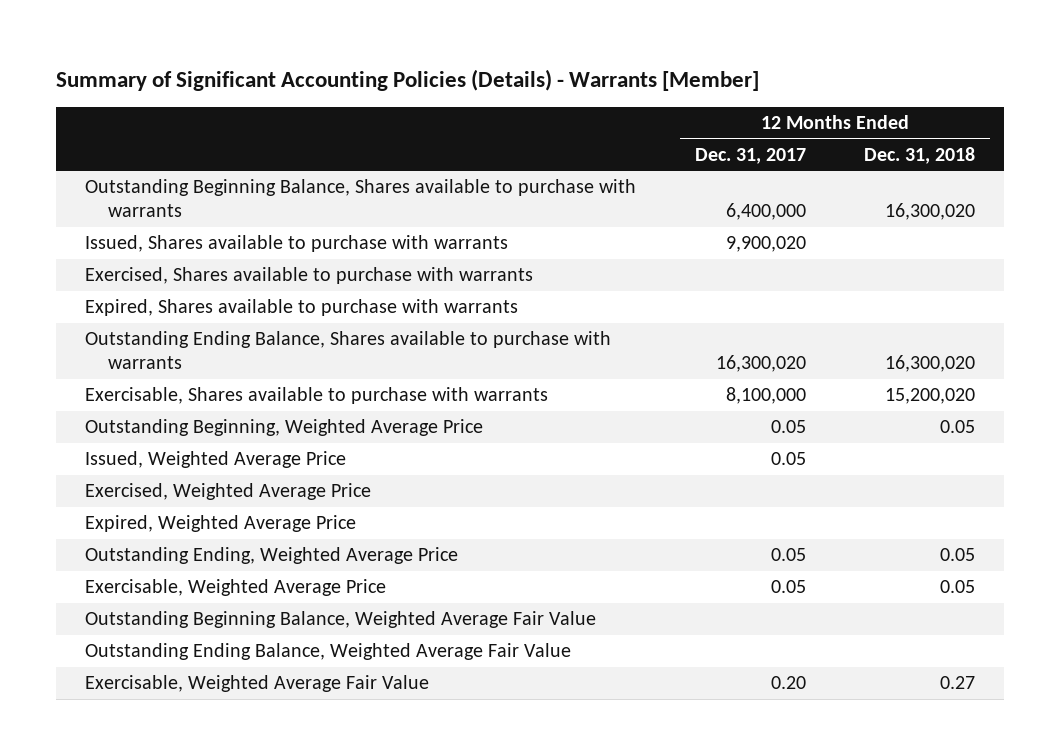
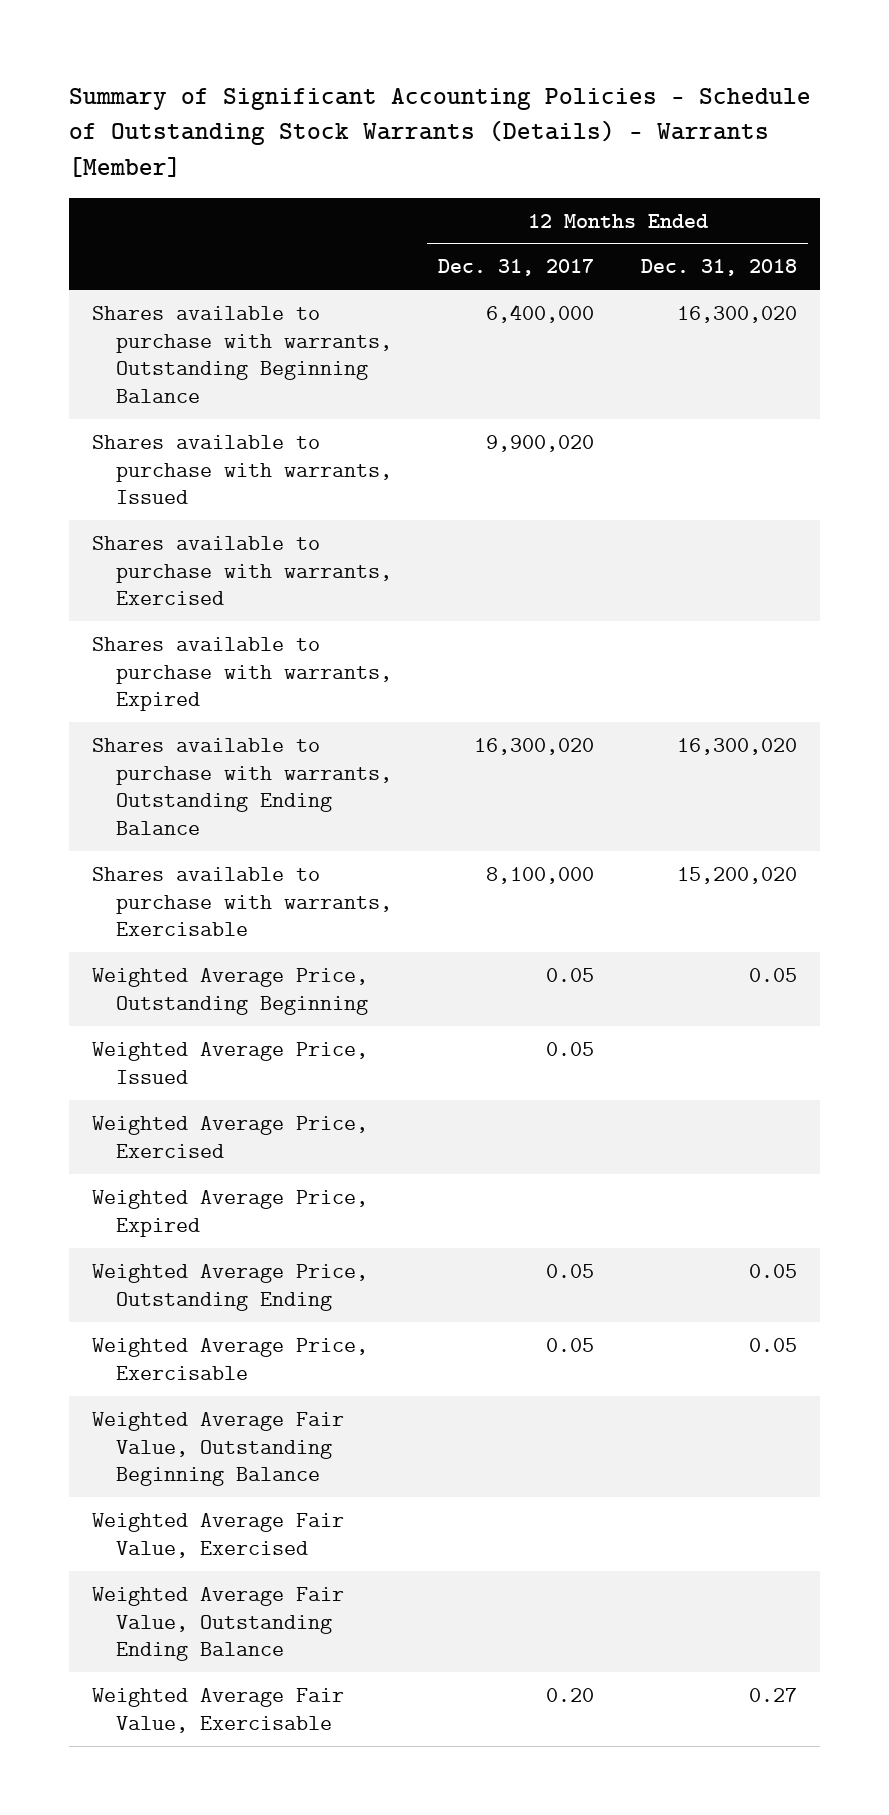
- Summary of Significant Accounting Policies (Details) - Warrants [Member]
+ Summary of Significant Accounting Policies - Schedule of Outstanding Stock Warrants (Details) - Warrants [Member]
- Outstanding Beginning Balance, Shares available to purchase with warrants | 6,400,000 | 16,300,020
- Issued, Shares available to purchase with warrants | 9,900,020 |
- Exercised, Shares available to purchase with warrants
- Expired, Shares available to purchase with warrants
- Outstanding Ending Balance, Shares available to purchase with warrants | 16,300,020 | 16,300,020
- Exercisable, Shares available to purchase with warrants | 8,100,000 | 15,200,020
- Outstanding Beginning, Weighted Average Price | 0.05 | 0.05
- Issued, Weighted Average Price | 0.05 |
- Exercised, Weighted Average Price
- Expired, Weighted Average Price
- Outstanding Ending, Weighted Average Price | 0.05 | 0.05
- Exercisable, Weighted Average Price | 0.05 | 0.05
- Outstanding Beginning Balance, Weighted Average Fair Value
- Outstanding Ending Balance, Weighted Average Fair Value
- Exercisable, Weighted Average Fair Value | 0.20 | 0.27
+ Shares available to purchase with warrants, Outstanding Beginning Balance | 6,400,000 | 16,300,020
+ Shares available to purchase with warrants, Issued | 9,900,020 |
+ Shares available to purchase with warrants, Exercised
+ Shares available to purchase with warrants, Expired
+ Shares available to purchase with warrants, Outstanding Ending Balance | 16,300,020 | 16,300,020
+ Shares available to purchase with warrants, Exercisable | 8,100,000 | 15,200,020
+ Weighted Average Price, Outstanding Beginning | 0.05 | 0.05
+ Weighted Average Price, Issued | 0.05 |
+ Weighted Average Price, Exercised
+ Weighted Average Price, Expired
+ Weighted Average Price, Outstanding Ending | 0.05 | 0.05
+ Weighted Average Price, Exercisable | 0.05 | 0.05
+ Weighted Average Fair Value, Outstanding Beginning Balance
+ Weighted Average Fair Value, Exercised
+ Weighted Average Fair Value, Outstanding Ending Balance
+ Weighted Average Fair Value, Exercisable | 0.20 | 0.27

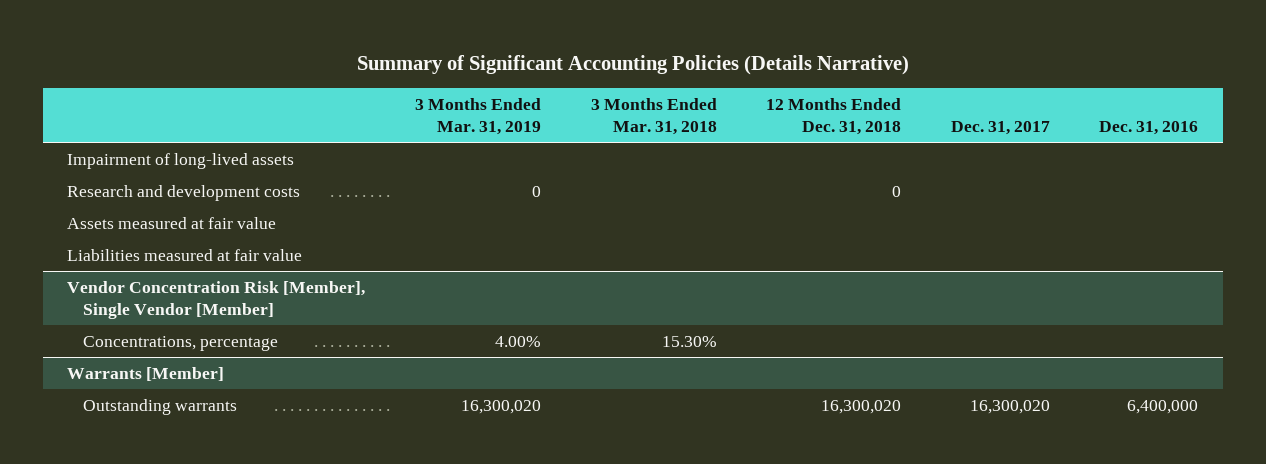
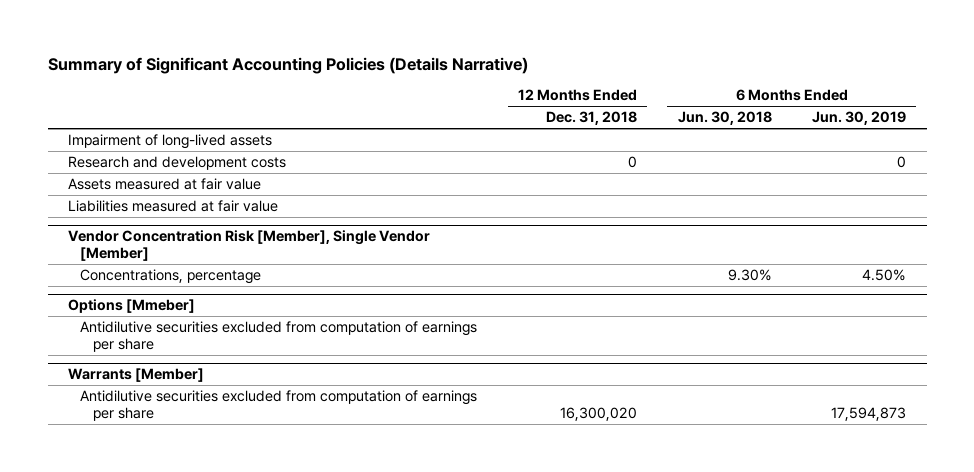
- | 3 Months Ended Mar. 31, 2019 | 3 Months Ended Mar. 31, 2018 | 12 Months Ended Dec. 31, 2018 | Dec. 31, 2017 | Dec. 31, 2016
+ | 12 Months Ended Dec. 31, 2018 | 6 Months Ended Jun. 30, 2018 | 6 Months Ended Jun. 30, 2019
+ Options [Mmeber]
+ Antidilutive securities excluded from computation of earnings per share
@ Warrants [Member]
- Outstanding warrants | 16,300,020 | | 16,300,020 | 16,300,020 | 6,400,000
+ Antidilutive securities excluded from computation of earnings per share | 16,300,020 | | 17,594,873

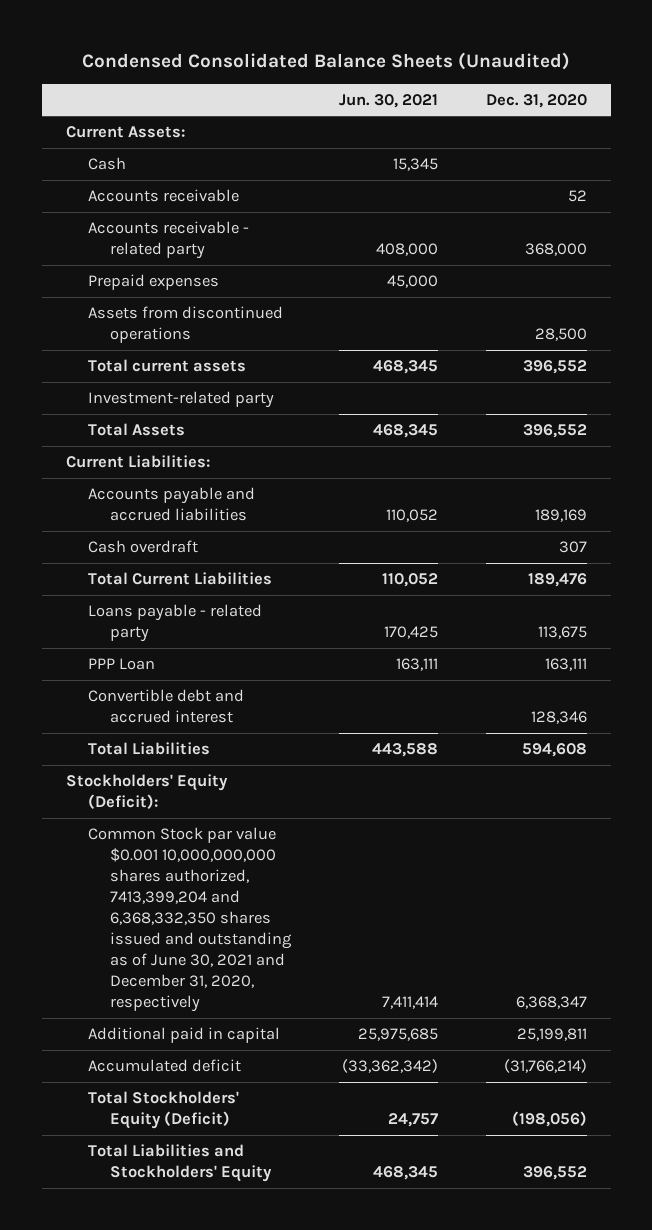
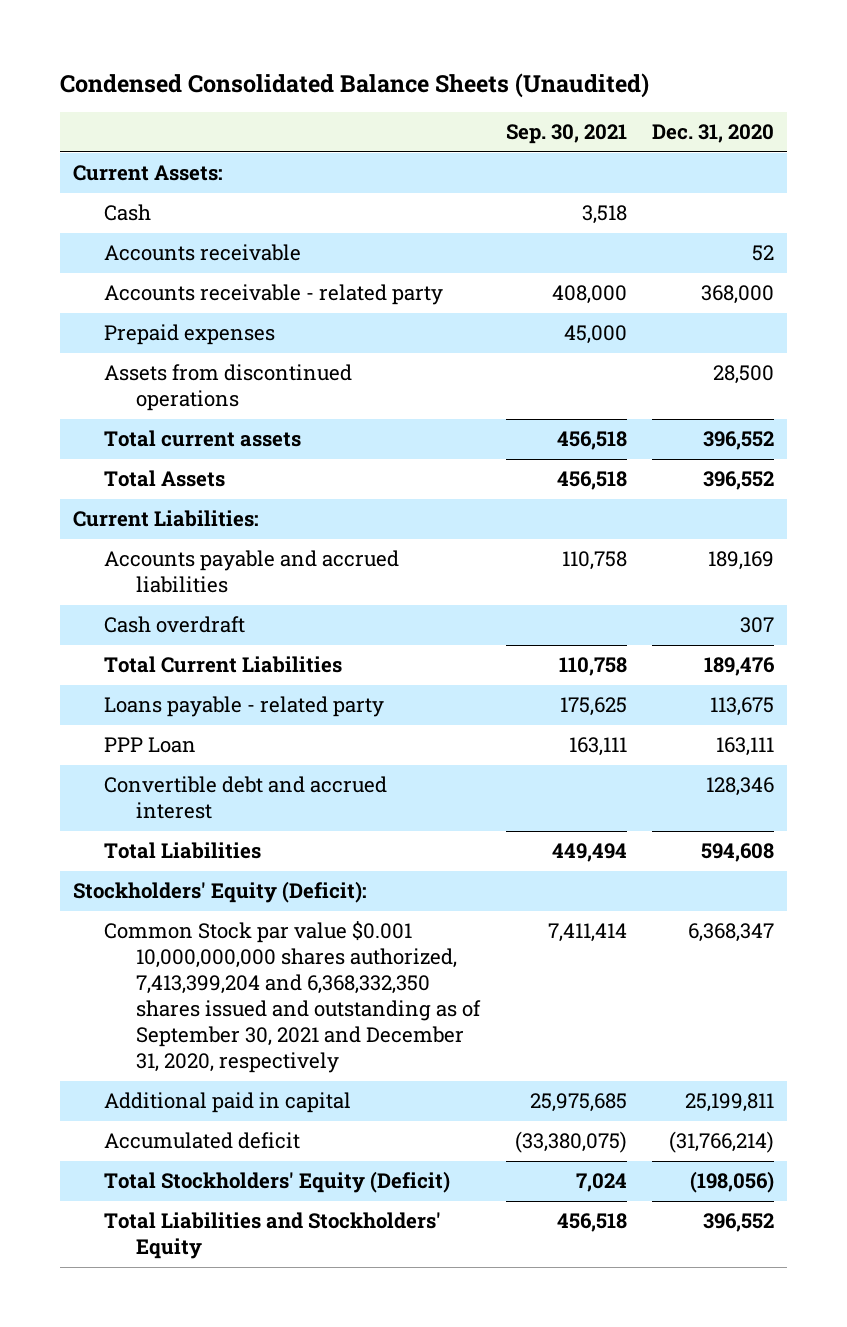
- | Jun. 30, 2021 | Dec. 31, 2020
+ | Sep. 30, 2021 | Dec. 31, 2020
- Investment-related party
- Common Stock par value $0.001 10,000,000,000 shares authorized, 7413,399,204 and 6,368,332,350 shares issued and outstanding as of June 30, 2021 and December 31, 2020, respectively | 7,411,414 | 6,368,347
+ Common Stock par value $0.001 10,000,000,000 shares authorized, 7,413,399,204 and 6,368,332,350 shares issued and outstanding as of September 30, 2021 and December 31, 2020, respectively | 7,411,414 | 6,368,347

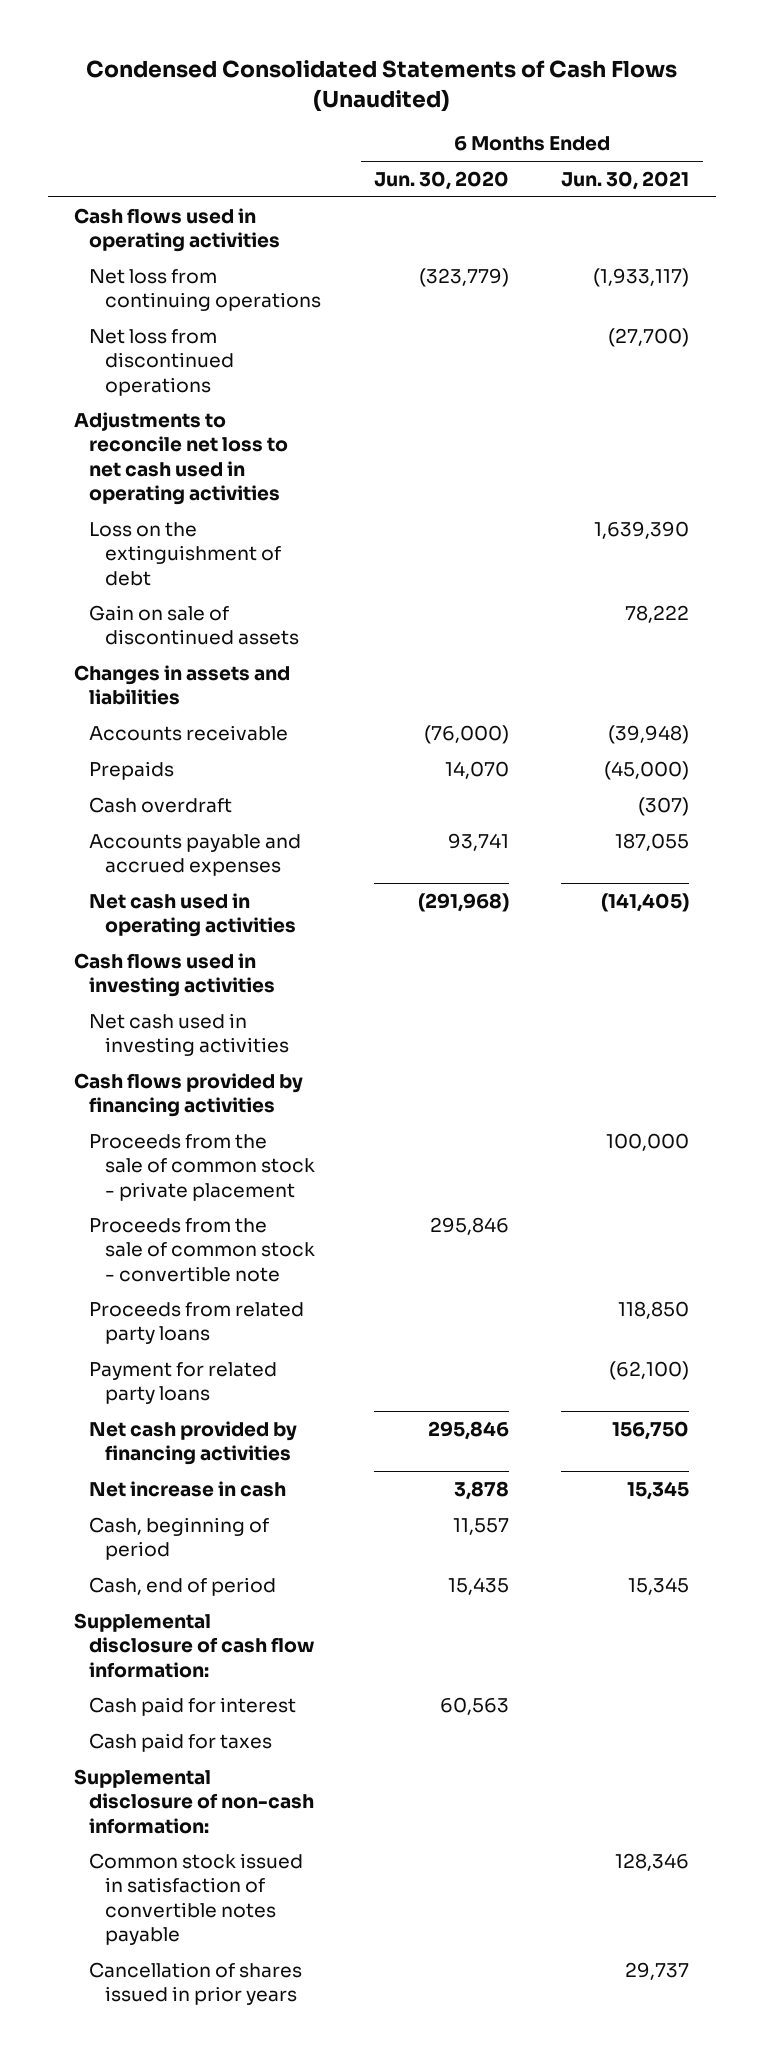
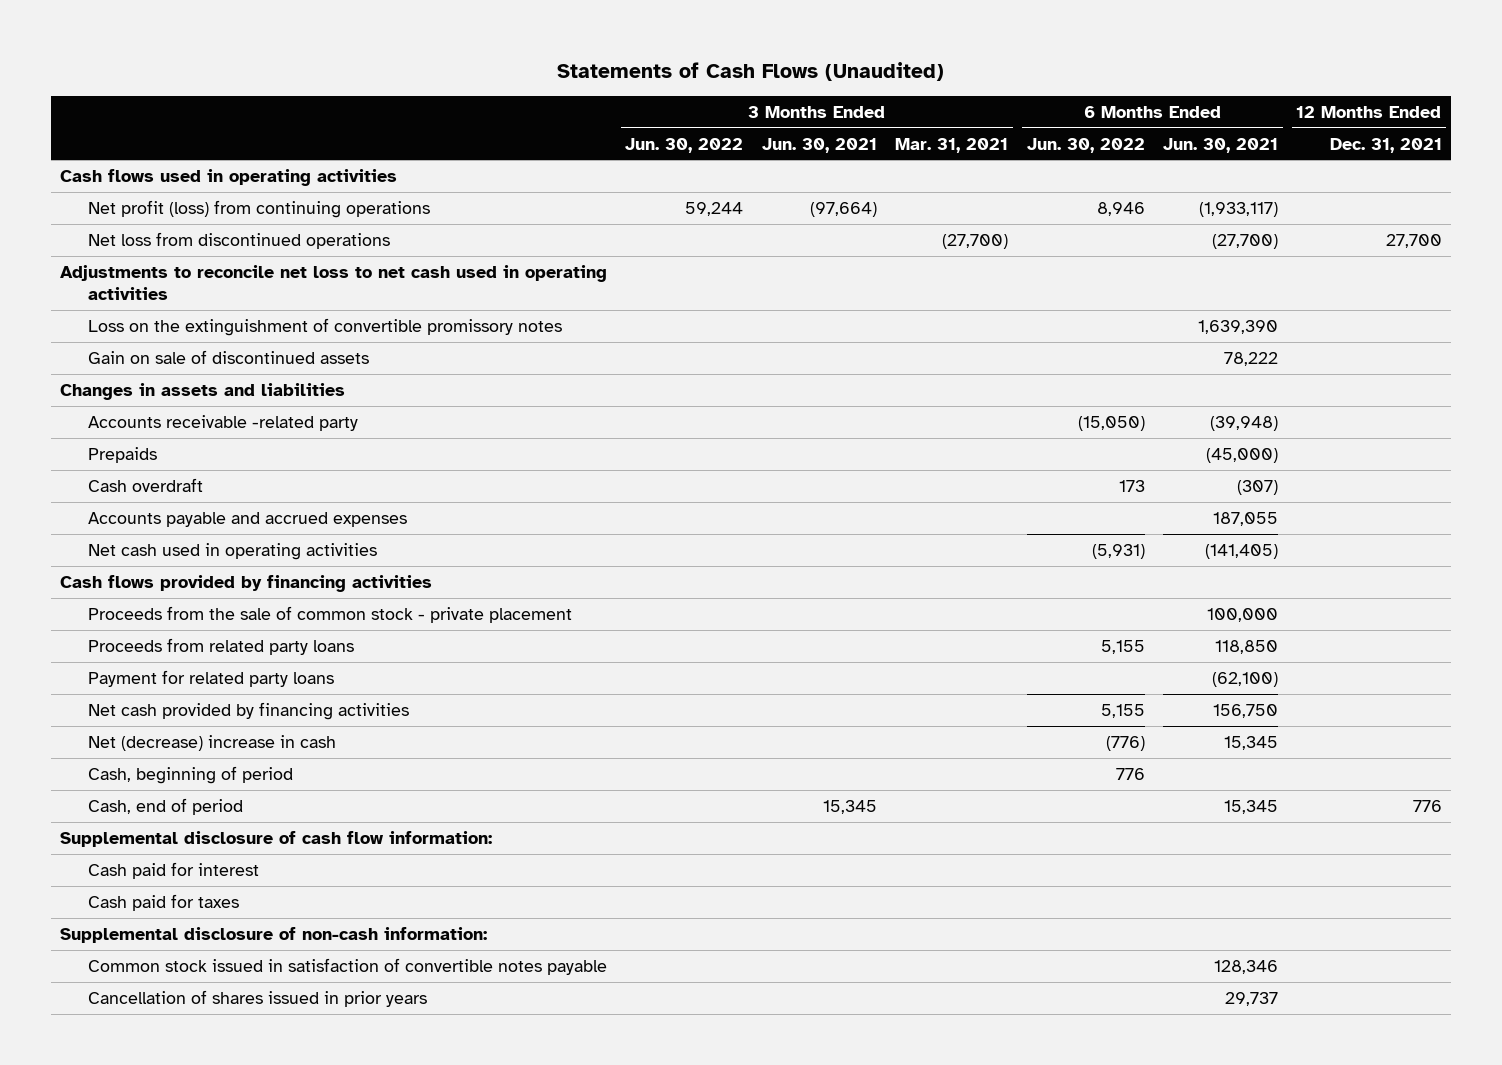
- Condensed Consolidated Statements of Cash Flows (Unaudited)
+ Statements of Cash Flows (Unaudited)
- | 6 Months Ended Jun. 30, 2020 | 6 Months Ended Jun. 30, 2021
+ | 3 Months Ended Jun. 30, 2022 | 3 Months Ended Jun. 30, 2021 | 3 Months Ended Mar. 31, 2021 | 6 Months Ended Jun. 30, 2022 | 6 Months Ended Jun. 30, 2021 | 12 Months Ended Dec. 31, 2021
- Net loss from continuing operations | (323,779) | (1,933,117)
+ Net profit (loss) from continuing operations | 59,244 | (97,664) | | 8,946 | (1,933,117) |
- Loss on the extinguishment of debt | | 1,639,390
+ Loss on the extinguishment of convertible promissory notes | | | | | 1,639,390 |
- Accounts receivable | (76,000) | (39,948)
+ Accounts receivable -related party | | | | (15,050) | (39,948) |
- Cash flows used in investing activities
- Net cash used in investing activities
- Proceeds from the sale of common stock - convertible note | 295,846 |
- Net increase in cash | 3,878 | 15,345
+ Net (decrease) increase in cash | | | | (776) | 15,345 |

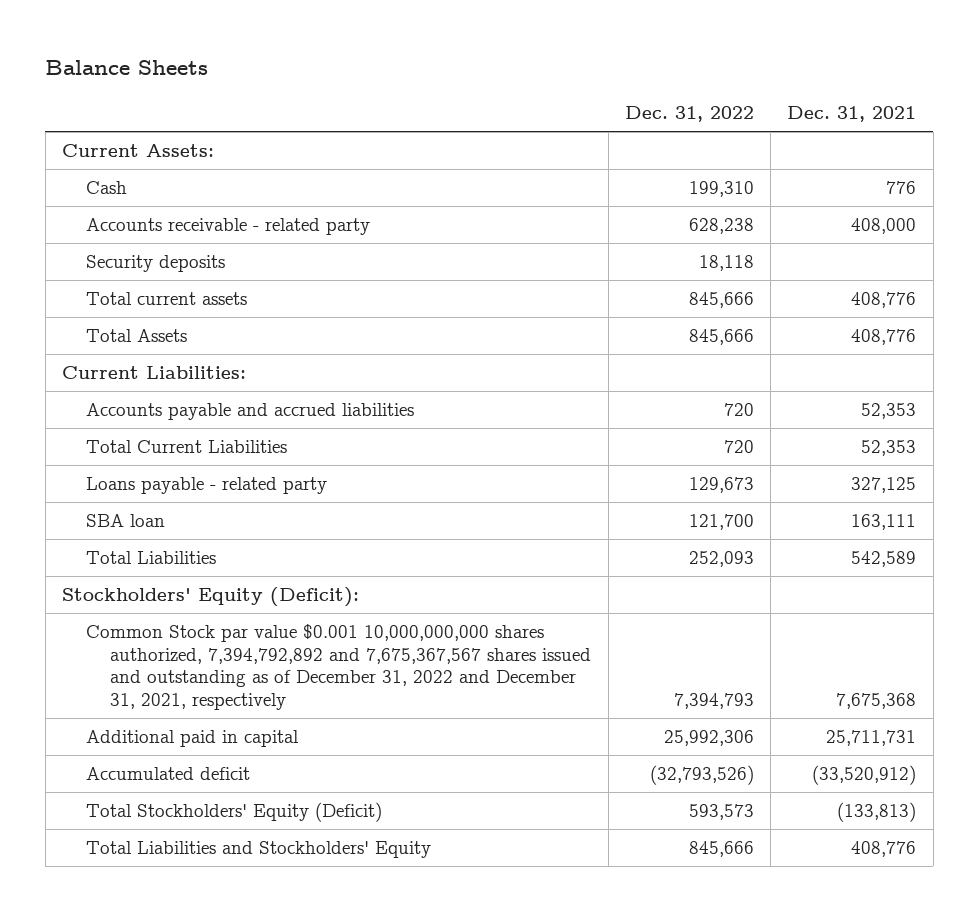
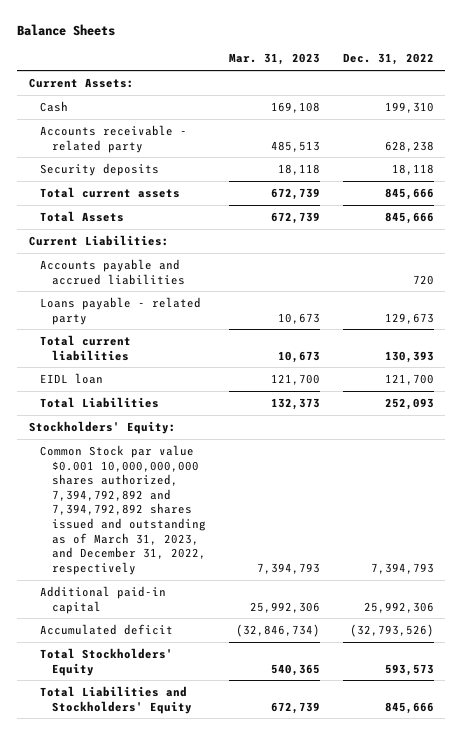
- | Dec. 31, 2022 | Dec. 31, 2021
+ | Mar. 31, 2023 | Dec. 31, 2022
- Total Current Liabilities | 720 | 52,353
- SBA loan | 121,700 | 163,111
+ Total current liabilities | 10,673 | 130,393
+ EIDL loan | 121,700 | 121,700
- Stockholders' Equity (Deficit):
- Common Stock par value $0.001 10,000,000,000 shares authorized, 7,394,792,892 and 7,675,367,567 shares issued and outstanding as of December 31, 2022 and December 31, 2021, respectively | 7,394,793 | 7,675,368
- Additional paid in capital | 25,992,306 | 25,711,731
+ Stockholders' Equity:
+ Common Stock par value $0.001 10,000,000,000 shares authorized, 7,394,792,892 and 7,394,792,892 shares issued and outstanding as of March 31, 2023, and December 31, 2022, respectively | 7,394,793 | 7,394,793
+ Additional paid-in capital | 25,992,306 | 25,992,306
- Total Stockholders' Equity (Deficit) | 593,573 | (133,813)
+ Total Stockholders' Equity | 540,365 | 593,573

